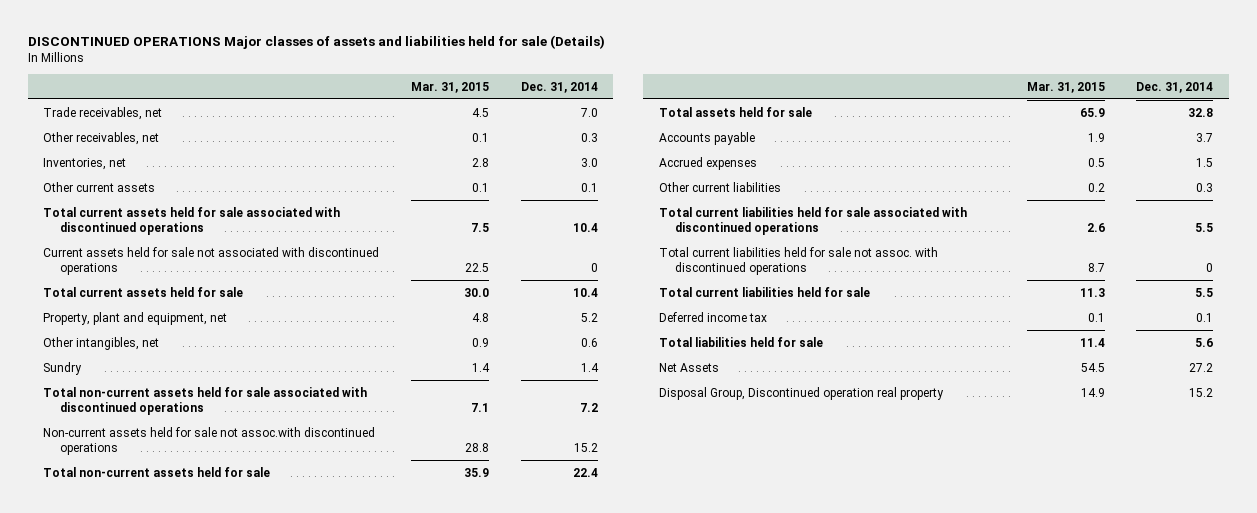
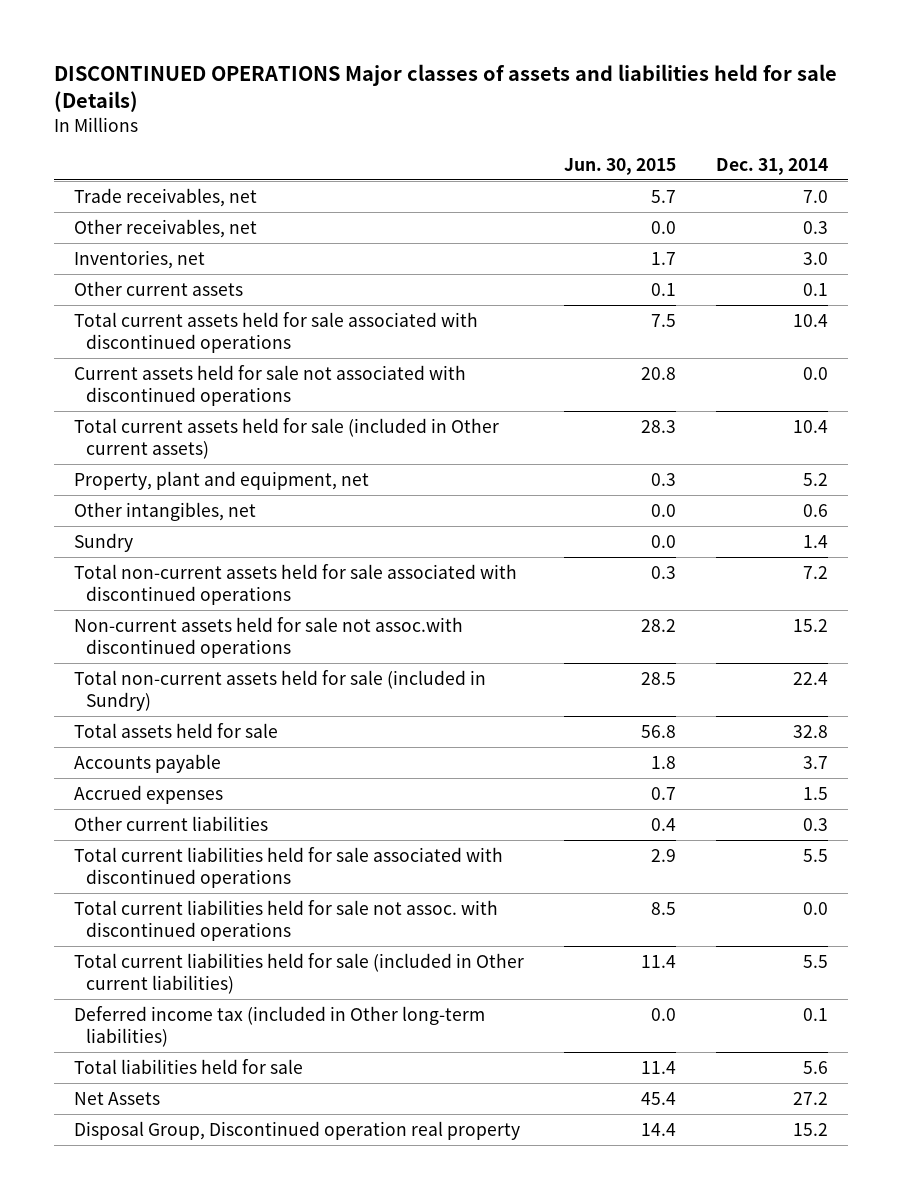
- | Mar. 31, 2015 | Dec. 31, 2014
+ | Jun. 30, 2015 | Dec. 31, 2014
- Current assets held for sale not associated with discontinued operations | 22.5 | 0
- Total current assets held for sale | 30.0 | 10.4
+ Current assets held for sale not associated with discontinued operations | 20.8 | 0.0
+ Total current assets held for sale (included in Other current assets) | 28.3 | 10.4
- Total non-current assets held for sale | 35.9 | 22.4
+ Total non-current assets held for sale (included in Sundry) | 28.5 | 22.4
- Total current liabilities held for sale not assoc. with discontinued operations | 8.7 | 0
- Total current liabilities held for sale | 11.3 | 5.5
- Deferred income tax | 0.1 | 0.1
+ Total current liabilities held for sale not assoc. with discontinued operations | 8.5 | 0.0
+ Total current liabilities held for sale (included in Other current liabilities) | 11.4 | 5.5
+ Deferred income tax (included in Other long-term liabilities) | 0.0 | 0.1

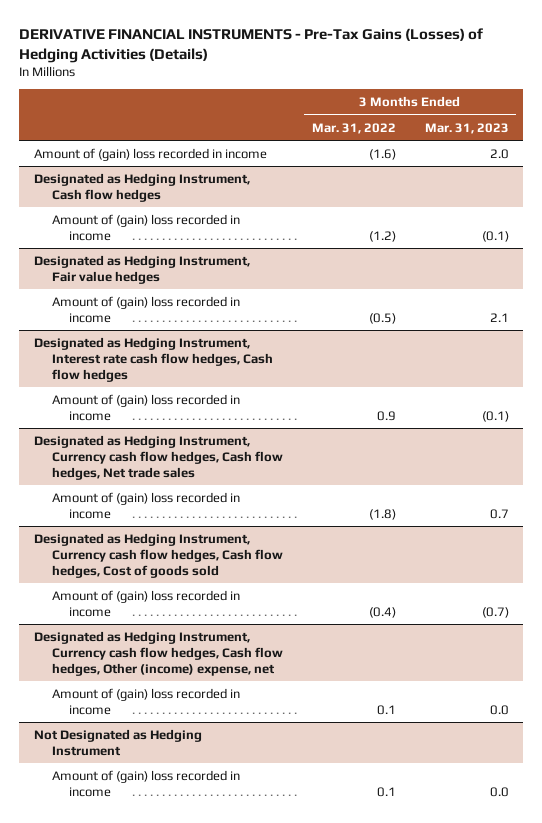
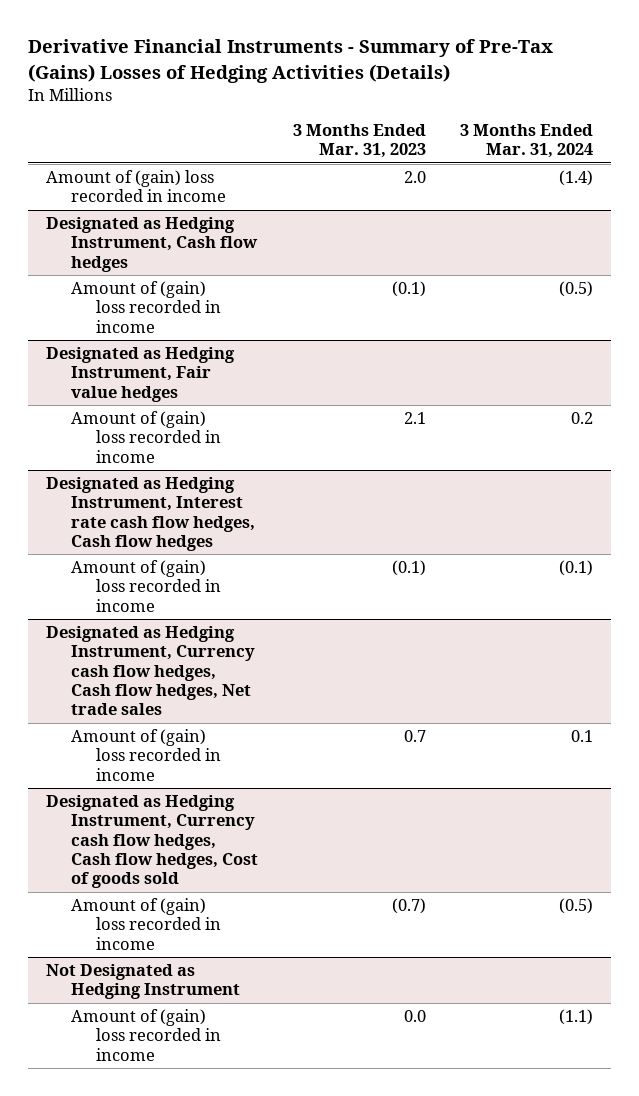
- DERIVATIVE FINANCIAL INSTRUMENTS - Pre-Tax Gains (Losses) of Hedging Activities (Details)
+ Derivative Financial Instruments - Summary of Pre-Tax (Gains) Losses of Hedging Activities (Details)
- | 3 Months Ended Mar. 31, 2022 | 3 Months Ended Mar. 31, 2023
+ | 3 Months Ended Mar. 31, 2023 | 3 Months Ended Mar. 31, 2024
- Designated as Hedging Instrument, Currency cash flow hedges, Cash flow hedges, Other (income) expense, net
- Amount of (gain) loss recorded in income | 0.1 | 0.0

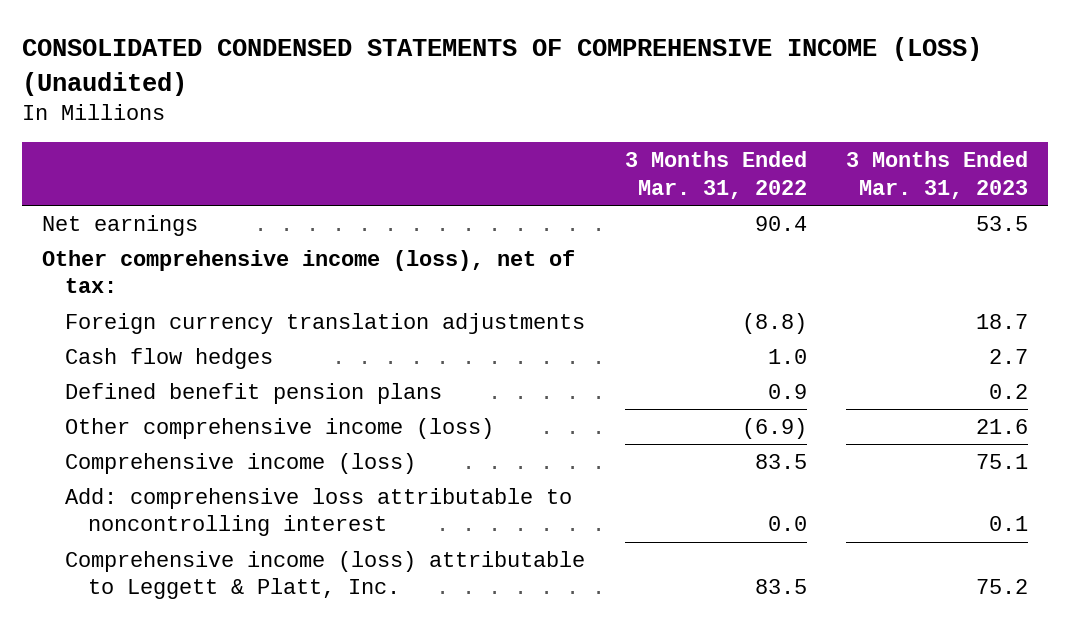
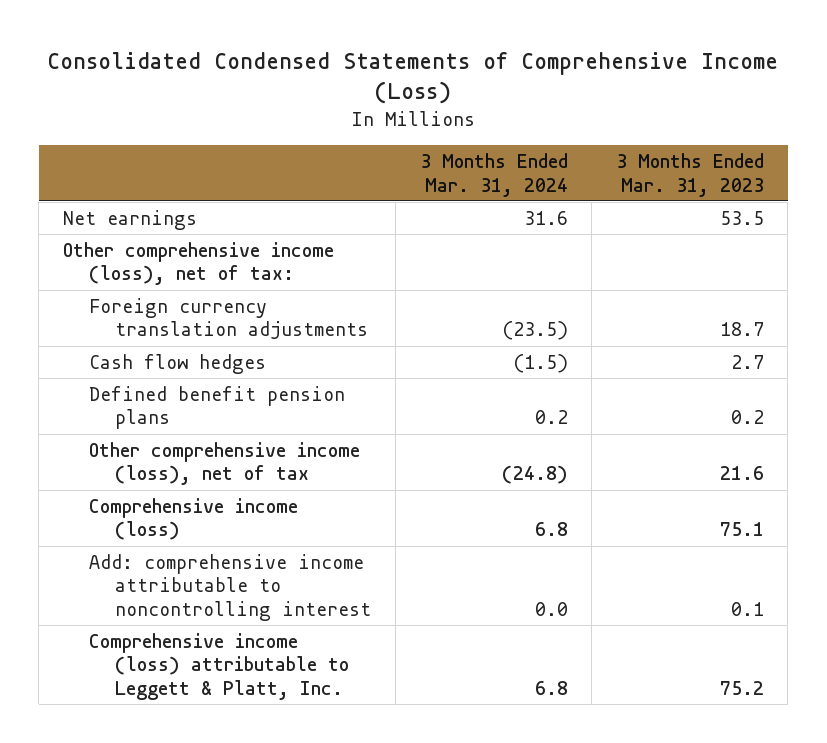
- CONSOLIDATED CONDENSED STATEMENTS OF COMPREHENSIVE INCOME (LOSS) (Unaudited)
+ Consolidated Condensed Statements of Comprehensive Income (Loss)
- | 3 Months Ended Mar. 31, 2022 | 3 Months Ended Mar. 31, 2023
+ | 3 Months Ended Mar. 31, 2024 | 3 Months Ended Mar. 31, 2023
- Other comprehensive income (loss) | (6.9) | 21.6
+ Other comprehensive income (loss), net of tax | (24.8) | 21.6
- Add: comprehensive loss attributable to noncontrolling interest | 0.0 | 0.1
+ Add: comprehensive income attributable to noncontrolling interest | 0.0 | 0.1

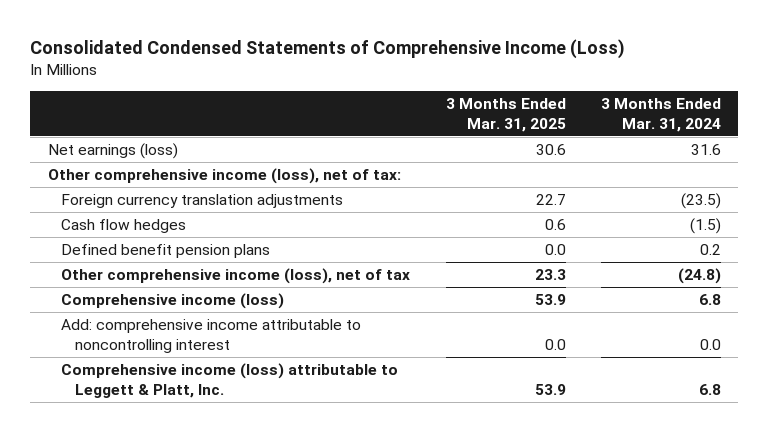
- | 3 Months Ended Mar. 31, 2024 | 3 Months Ended Mar. 31, 2023
+ | 3 Months Ended Mar. 31, 2025 | 3 Months Ended Mar. 31, 2024
- Net earnings | 31.6 | 53.5
+ Net earnings (loss) | 30.6 | 31.6

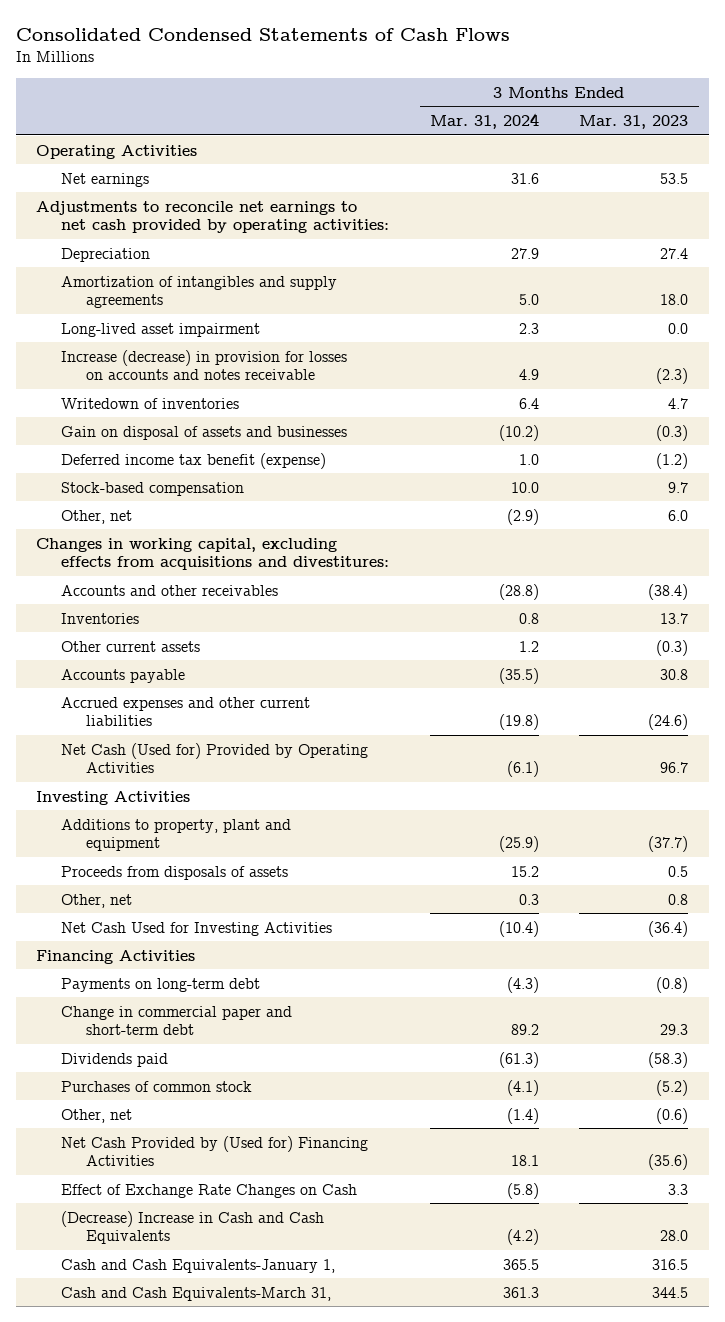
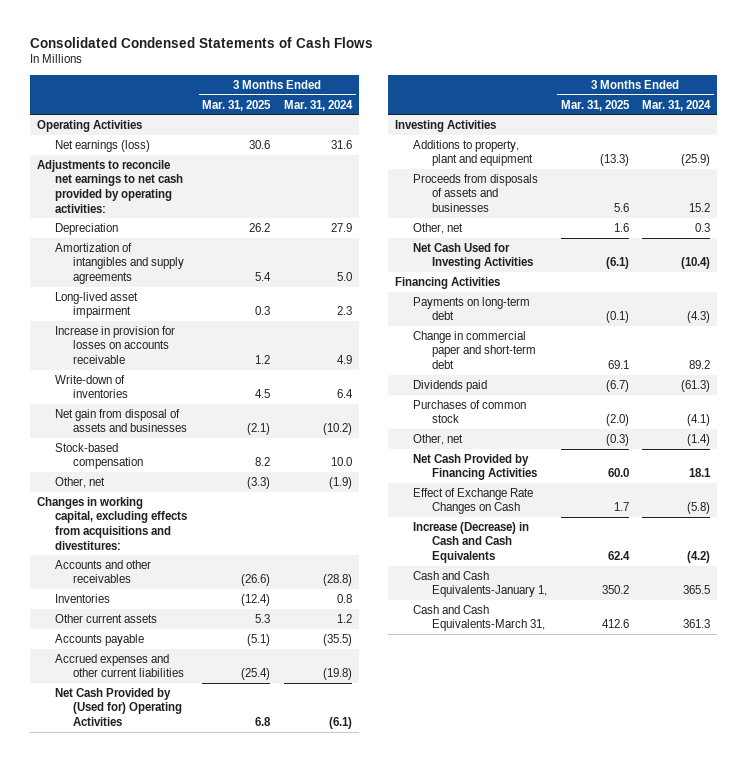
- | 3 Months Ended Mar. 31, 2024 | 3 Months Ended Mar. 31, 2023
+ | 3 Months Ended Mar. 31, 2025 | 3 Months Ended Mar. 31, 2024
- Net earnings | 31.6 | 53.5
+ Net earnings (loss) | 30.6 | 31.6
- Increase (decrease) in provision for losses on accounts and notes receivable | 4.9 | (2.3)
- Writedown of inventories | 6.4 | 4.7
- Gain on disposal of assets and businesses | (10.2) | (0.3)
- Deferred income tax benefit (expense) | 1.0 | (1.2)
+ Increase in provision for losses on accounts receivable | 1.2 | 4.9
+ Write-down of inventories | 4.5 | 6.4
+ Net gain from disposal of assets and businesses | (2.1) | (10.2)
- Other, net | (2.9) | 6.0
+ Other, net | (3.3) | (1.9)
- Net Cash (Used for) Provided by Operating Activities | (6.1) | 96.7
+ Net Cash Provided by (Used for) Operating Activities | 6.8 | (6.1)
- Proceeds from disposals of assets | 15.2 | 0.5
+ Proceeds from disposals of assets and businesses | 5.6 | 15.2
- Net Cash Provided by (Used for) Financing Activities | 18.1 | (35.6)
+ Net Cash Provided by Financing Activities | 60.0 | 18.1
- (Decrease) Increase in Cash and Cash Equivalents | (4.2) | 28.0
+ Increase (Decrease) in Cash and Cash Equivalents | 62.4 | (4.2)

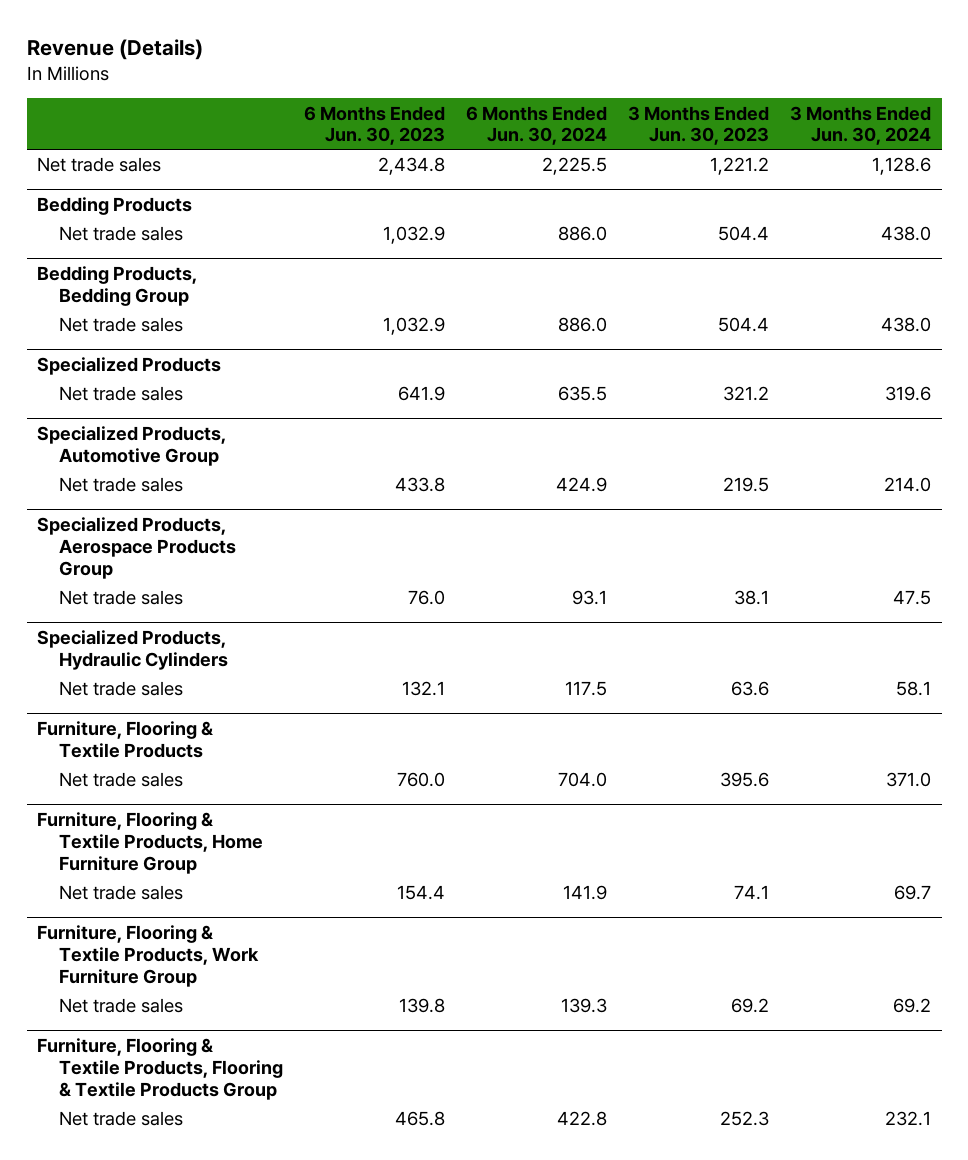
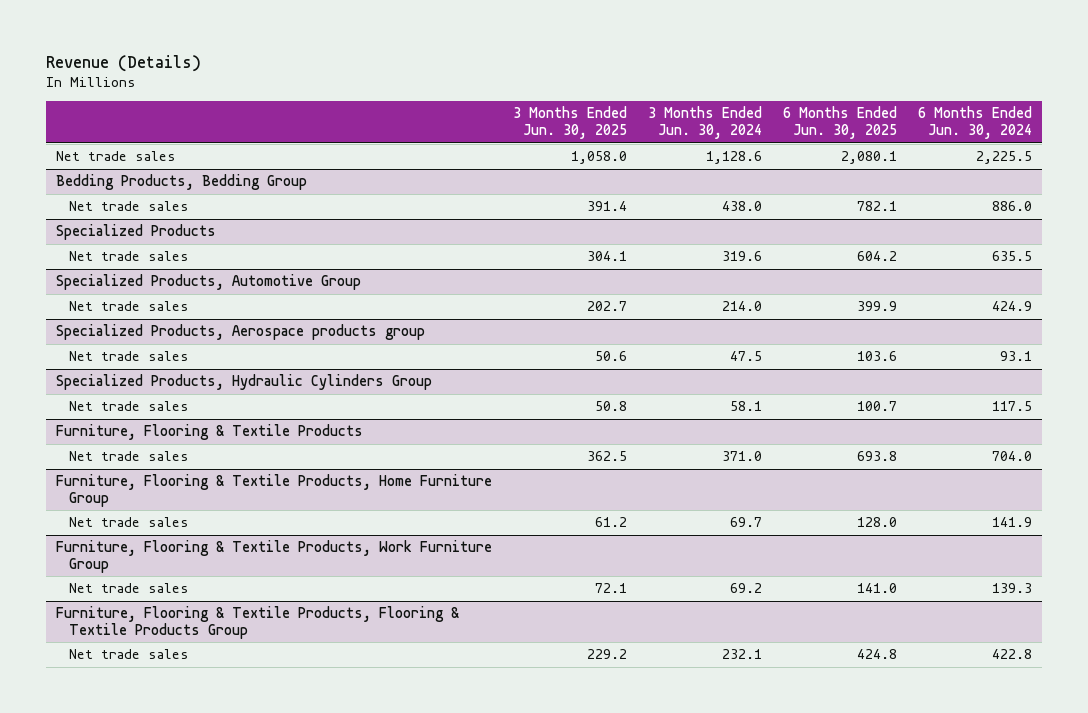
- | 6 Months Ended Jun. 30, 2023 | 6 Months Ended Jun. 30, 2024 | 3 Months Ended Jun. 30, 2023 | 3 Months Ended Jun. 30, 2024
+ | 3 Months Ended Jun. 30, 2025 | 3 Months Ended Jun. 30, 2024 | 6 Months Ended Jun. 30, 2025 | 6 Months Ended Jun. 30, 2024
- Bedding Products
- Net trade sales | 1,032.9 | 886.0 | 504.4 | 438.0
- Specialized Products, Aerospace Products Group
+ Specialized Products, Aerospace products group
- Specialized Products, Hydraulic Cylinders
+ Specialized Products, Hydraulic Cylinders Group

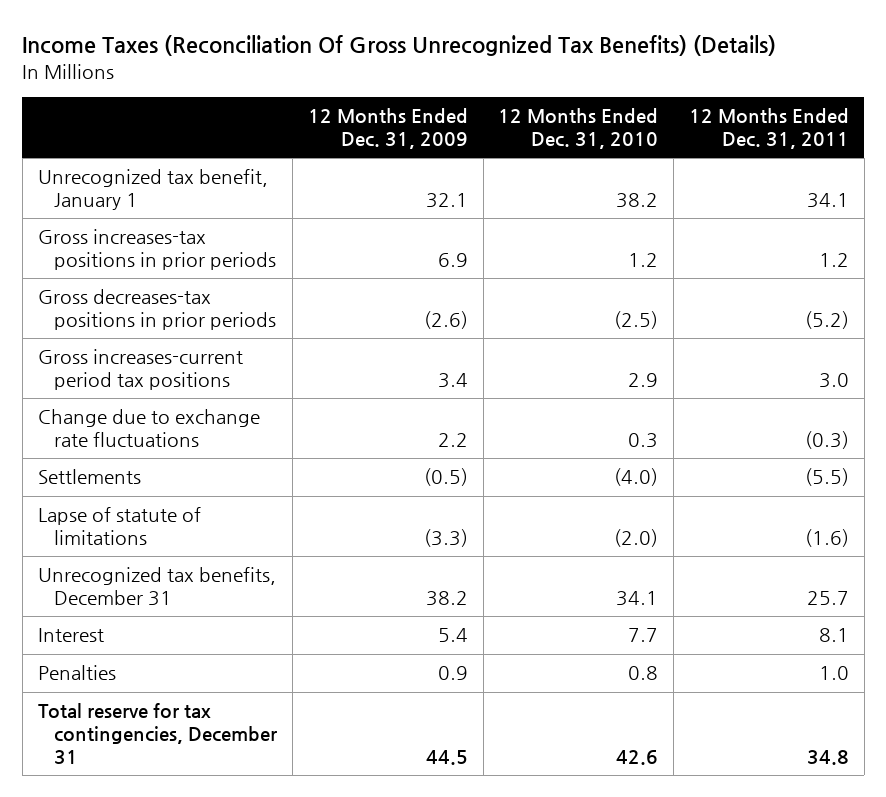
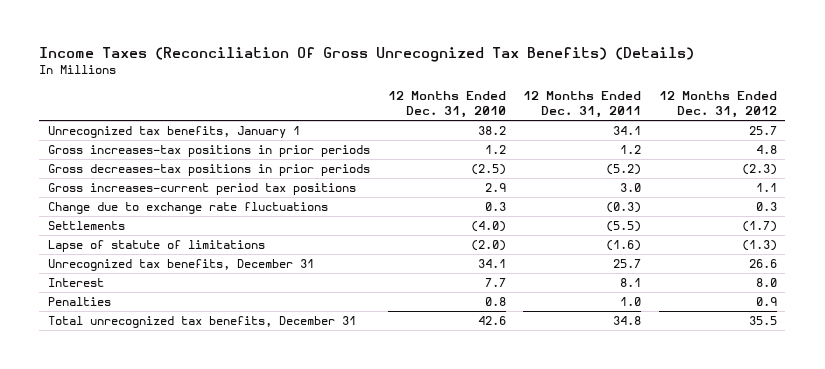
- | 12 Months Ended Dec. 31, 2009 | 12 Months Ended Dec. 31, 2010 | 12 Months Ended Dec. 31, 2011
+ | 12 Months Ended Dec. 31, 2010 | 12 Months Ended Dec. 31, 2011 | 12 Months Ended Dec. 31, 2012
- Unrecognized tax benefit, January 1 | 32.1 | 38.2 | 34.1
+ Unrecognized tax benefits, January 1 | 38.2 | 34.1 | 25.7
- Total reserve for tax contingencies, December 31 | 44.5 | 42.6 | 34.8
+ Total unrecognized tax benefits, December 31 | 42.6 | 34.8 | 35.5

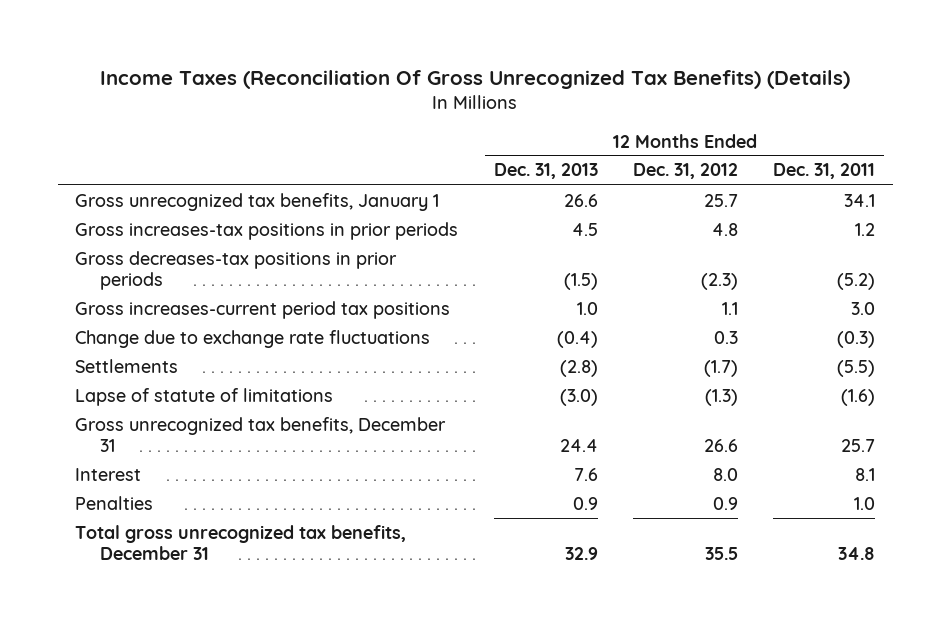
- | 12 Months Ended Dec. 31, 2010 | 12 Months Ended Dec. 31, 2011 | 12 Months Ended Dec. 31, 2012
+ | 12 Months Ended Dec. 31, 2013 | 12 Months Ended Dec. 31, 2012 | 12 Months Ended Dec. 31, 2011
- Unrecognized tax benefits, January 1 | 38.2 | 34.1 | 25.7
+ Gross unrecognized tax benefits, January 1 | 26.6 | 25.7 | 34.1
- Unrecognized tax benefits, December 31 | 34.1 | 25.7 | 26.6
+ Gross unrecognized tax benefits, December 31 | 24.4 | 26.6 | 25.7
- Total unrecognized tax benefits, December 31 | 42.6 | 34.8 | 35.5
+ Total gross unrecognized tax benefits, December 31 | 32.9 | 35.5 | 34.8

